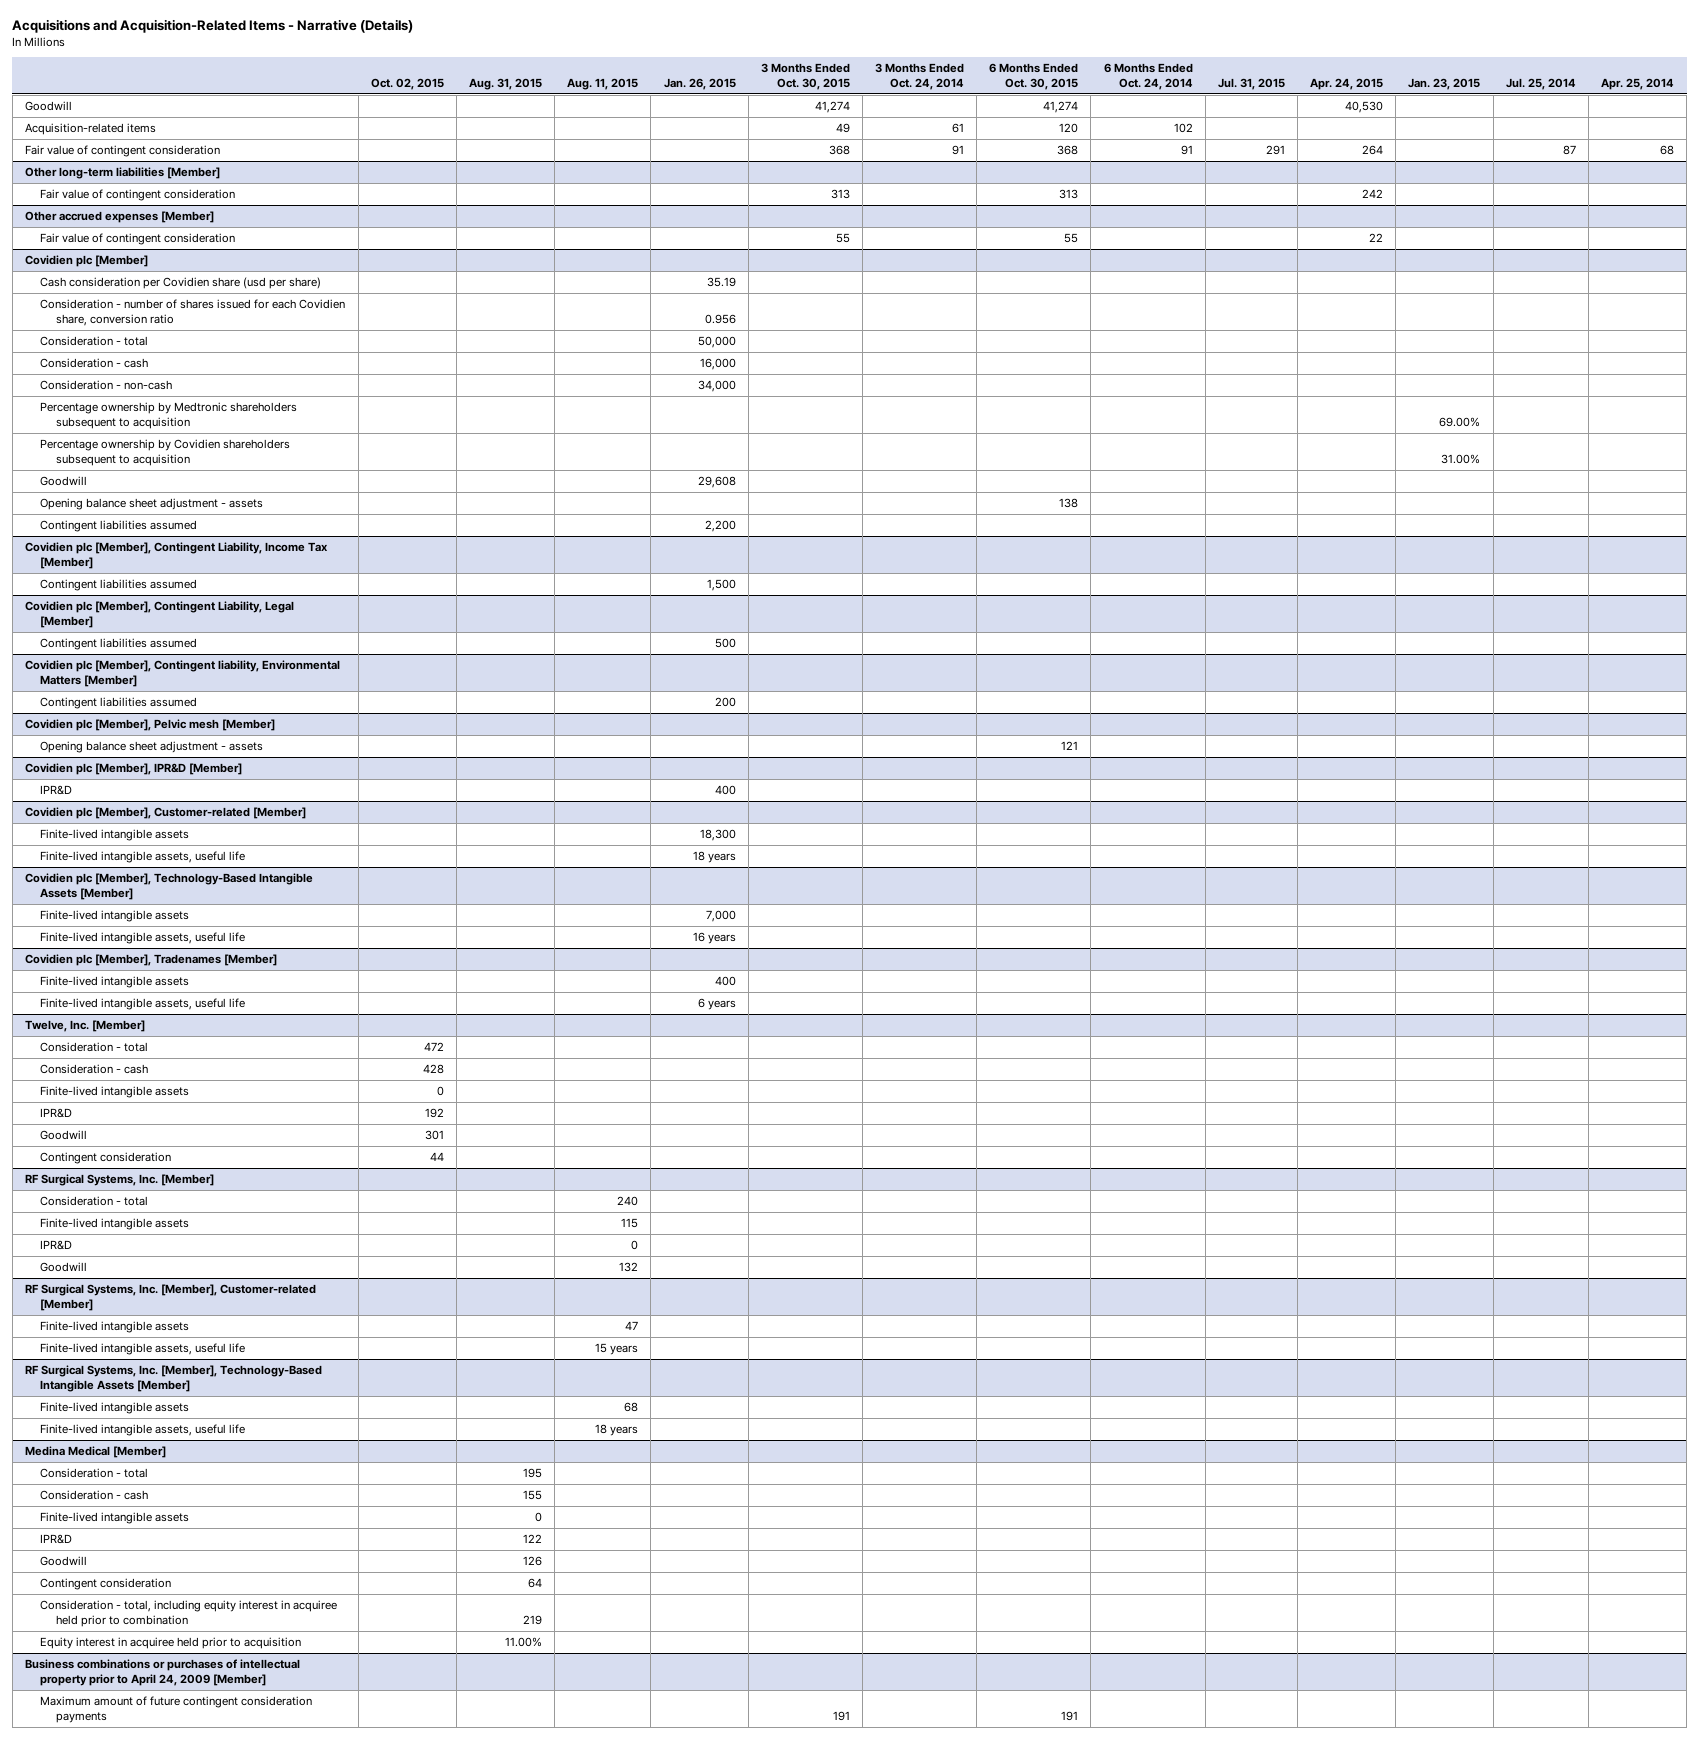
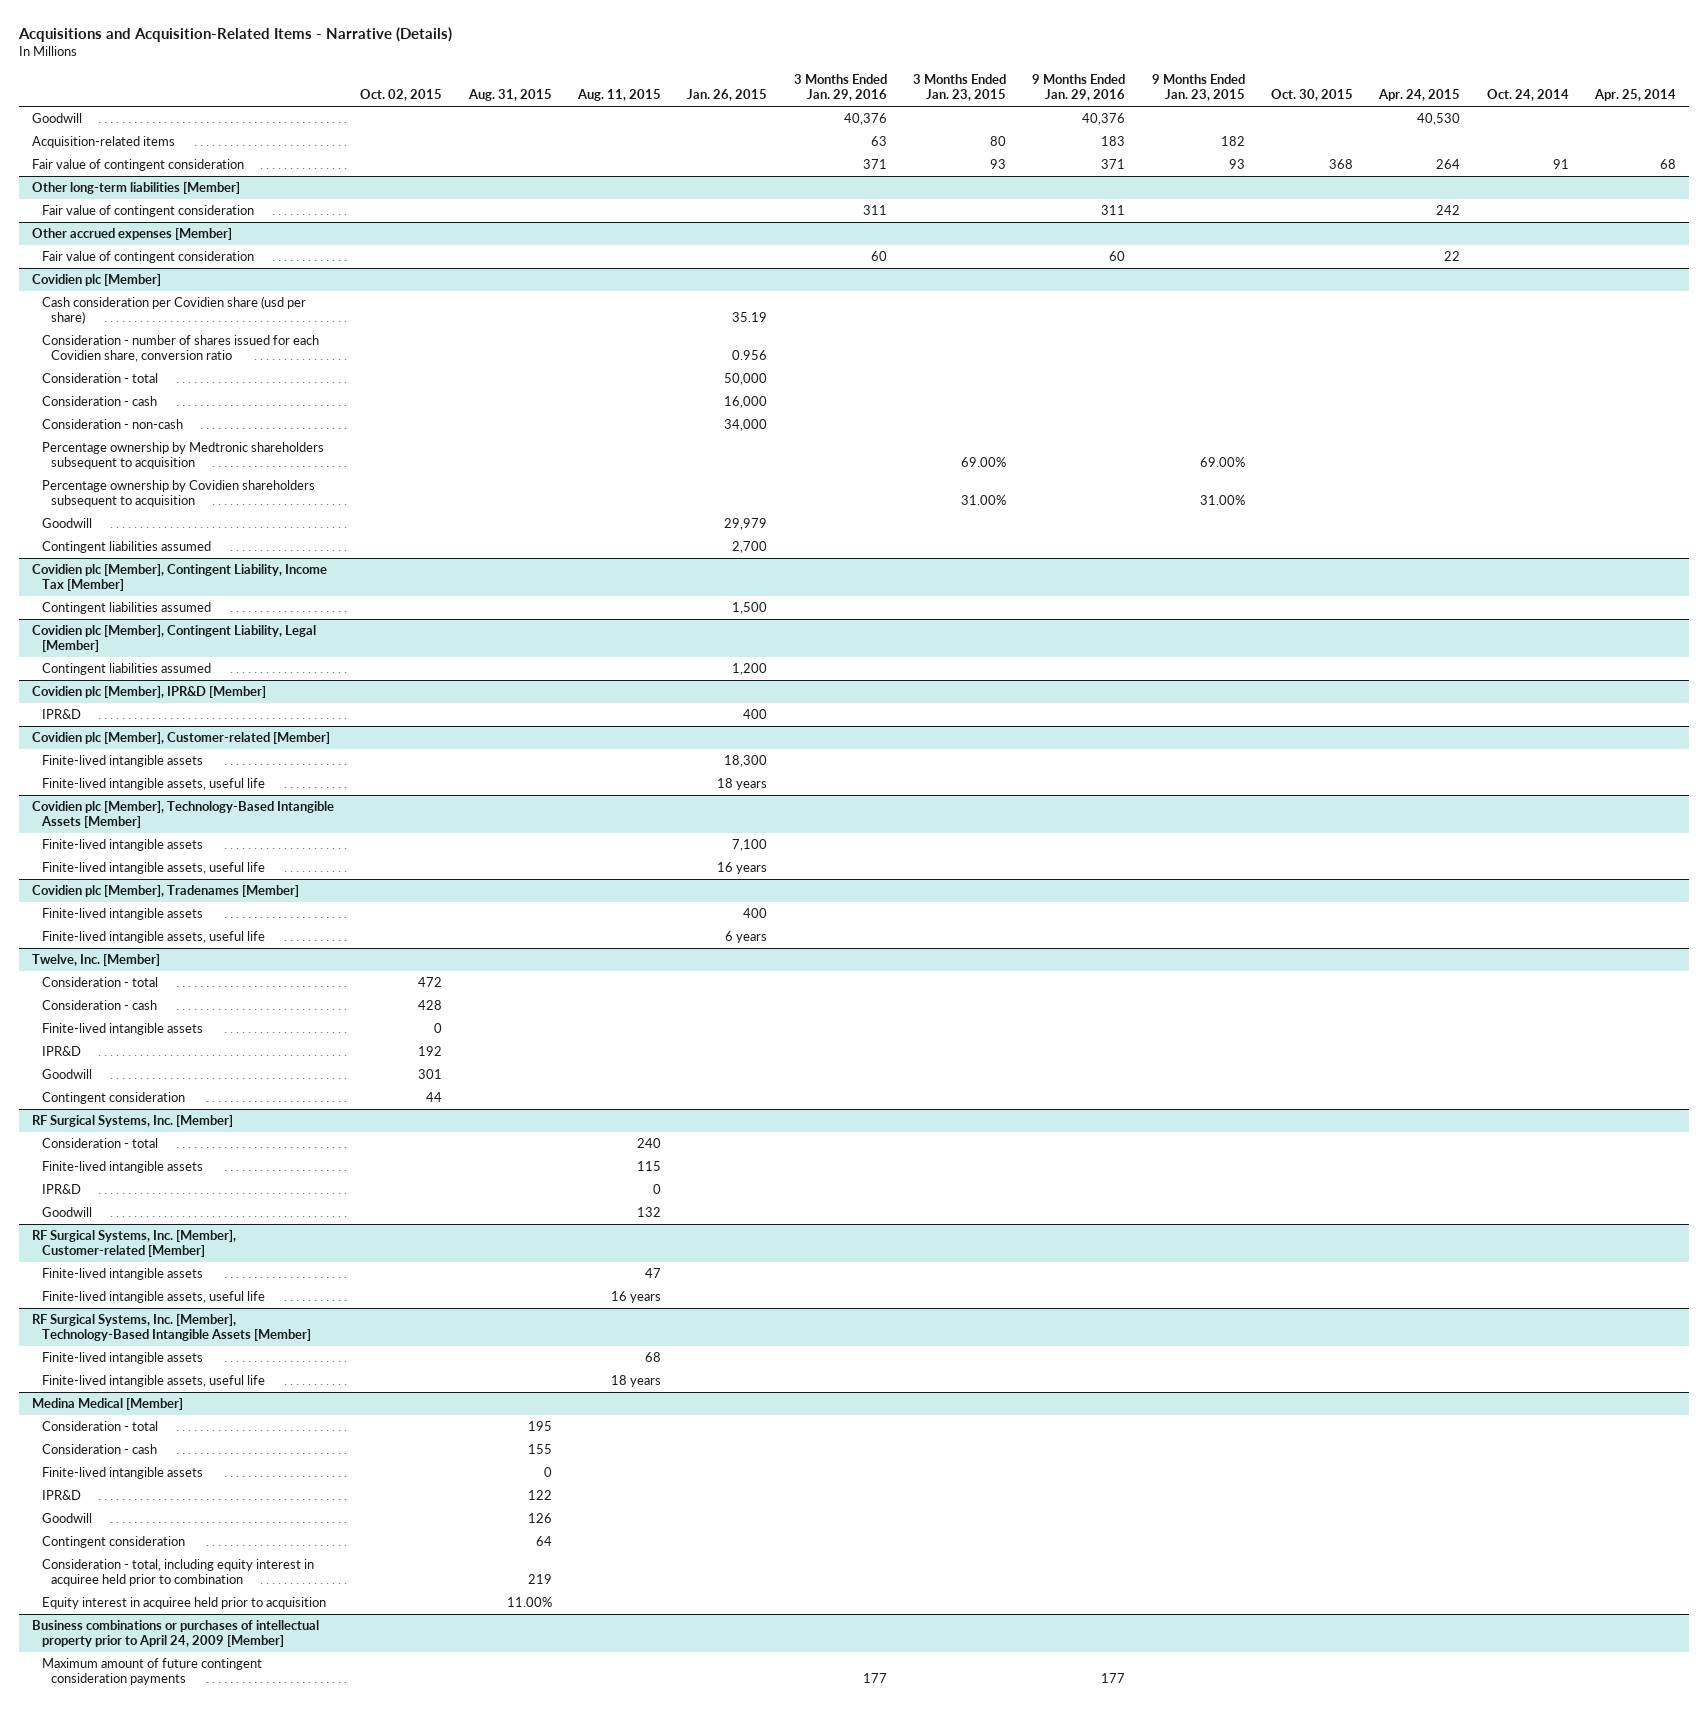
- | Oct. 02, 2015 | Aug. 31, 2015 | Aug. 11, 2015 | Jan. 26, 2015 | 3 Months Ended Oct. 30, 2015 | 3 Months Ended Oct. 24, 2014 | 6 Months Ended Oct. 30, 2015 | 6 Months Ended Oct. 24, 2014 | Jul. 31, 2015 | Apr. 24, 2015 | Jan. 23, 2015 | Jul. 25, 2014 | Apr. 25, 2014
+ | Oct. 02, 2015 | Aug. 31, 2015 | Aug. 11, 2015 | Jan. 26, 2015 | 3 Months Ended Jan. 29, 2016 | 3 Months Ended Jan. 23, 2015 | 9 Months Ended Jan. 29, 2016 | 9 Months Ended Jan. 23, 2015 | Oct. 30, 2015 | Apr. 24, 2015 | Oct. 24, 2014 | Apr. 25, 2014
@ Covidien plc [Member]
- Goodwill | | | | 29,608 | | | | | | | | |
- Opening balance sheet adjustment - assets | | | | | | | 138 | | | | | |
- Contingent liabilities assumed | | | | 2,200 | | | | | | | | |
+ Goodwill | | | | 29,979 | | | | | | | |
+ Contingent liabilities assumed | | | | 2,700 | | | | | | | |
@ Covidien plc [Member], Contingent Liability, Legal [Member]
- Contingent liabilities assumed | | | | 500 | | | | | | | | |
- Covidien plc [Member], Contingent liability, Environmental Matters [Member]
- Contingent liabilities assumed | | | | 200 | | | | | | | | |
- Covidien plc [Member], Pelvic mesh [Member]
- Opening balance sheet adjustment - assets | | | | | | | 121 | | | | | |
@ Covidien plc [Member], Contingent Liability, Legal [Member]
+ Contingent liabilities assumed | | | | 1,200 | | | | | | | |
@ Covidien plc [Member], Technology-Based Intangible Assets [Member]
- Finite-lived intangible assets | | | | 7,000 | | | | | | | | |
+ Finite-lived intangible assets | | | | 7,100 | | | | | | | |
@ RF Surgical Systems, Inc. [Member], Customer-related [Member]
- Finite-lived intangible assets, useful life | | | 15 years | | | | | | | | | |
+ Finite-lived intangible assets, useful life | | | 16 years | | | | | | | | |

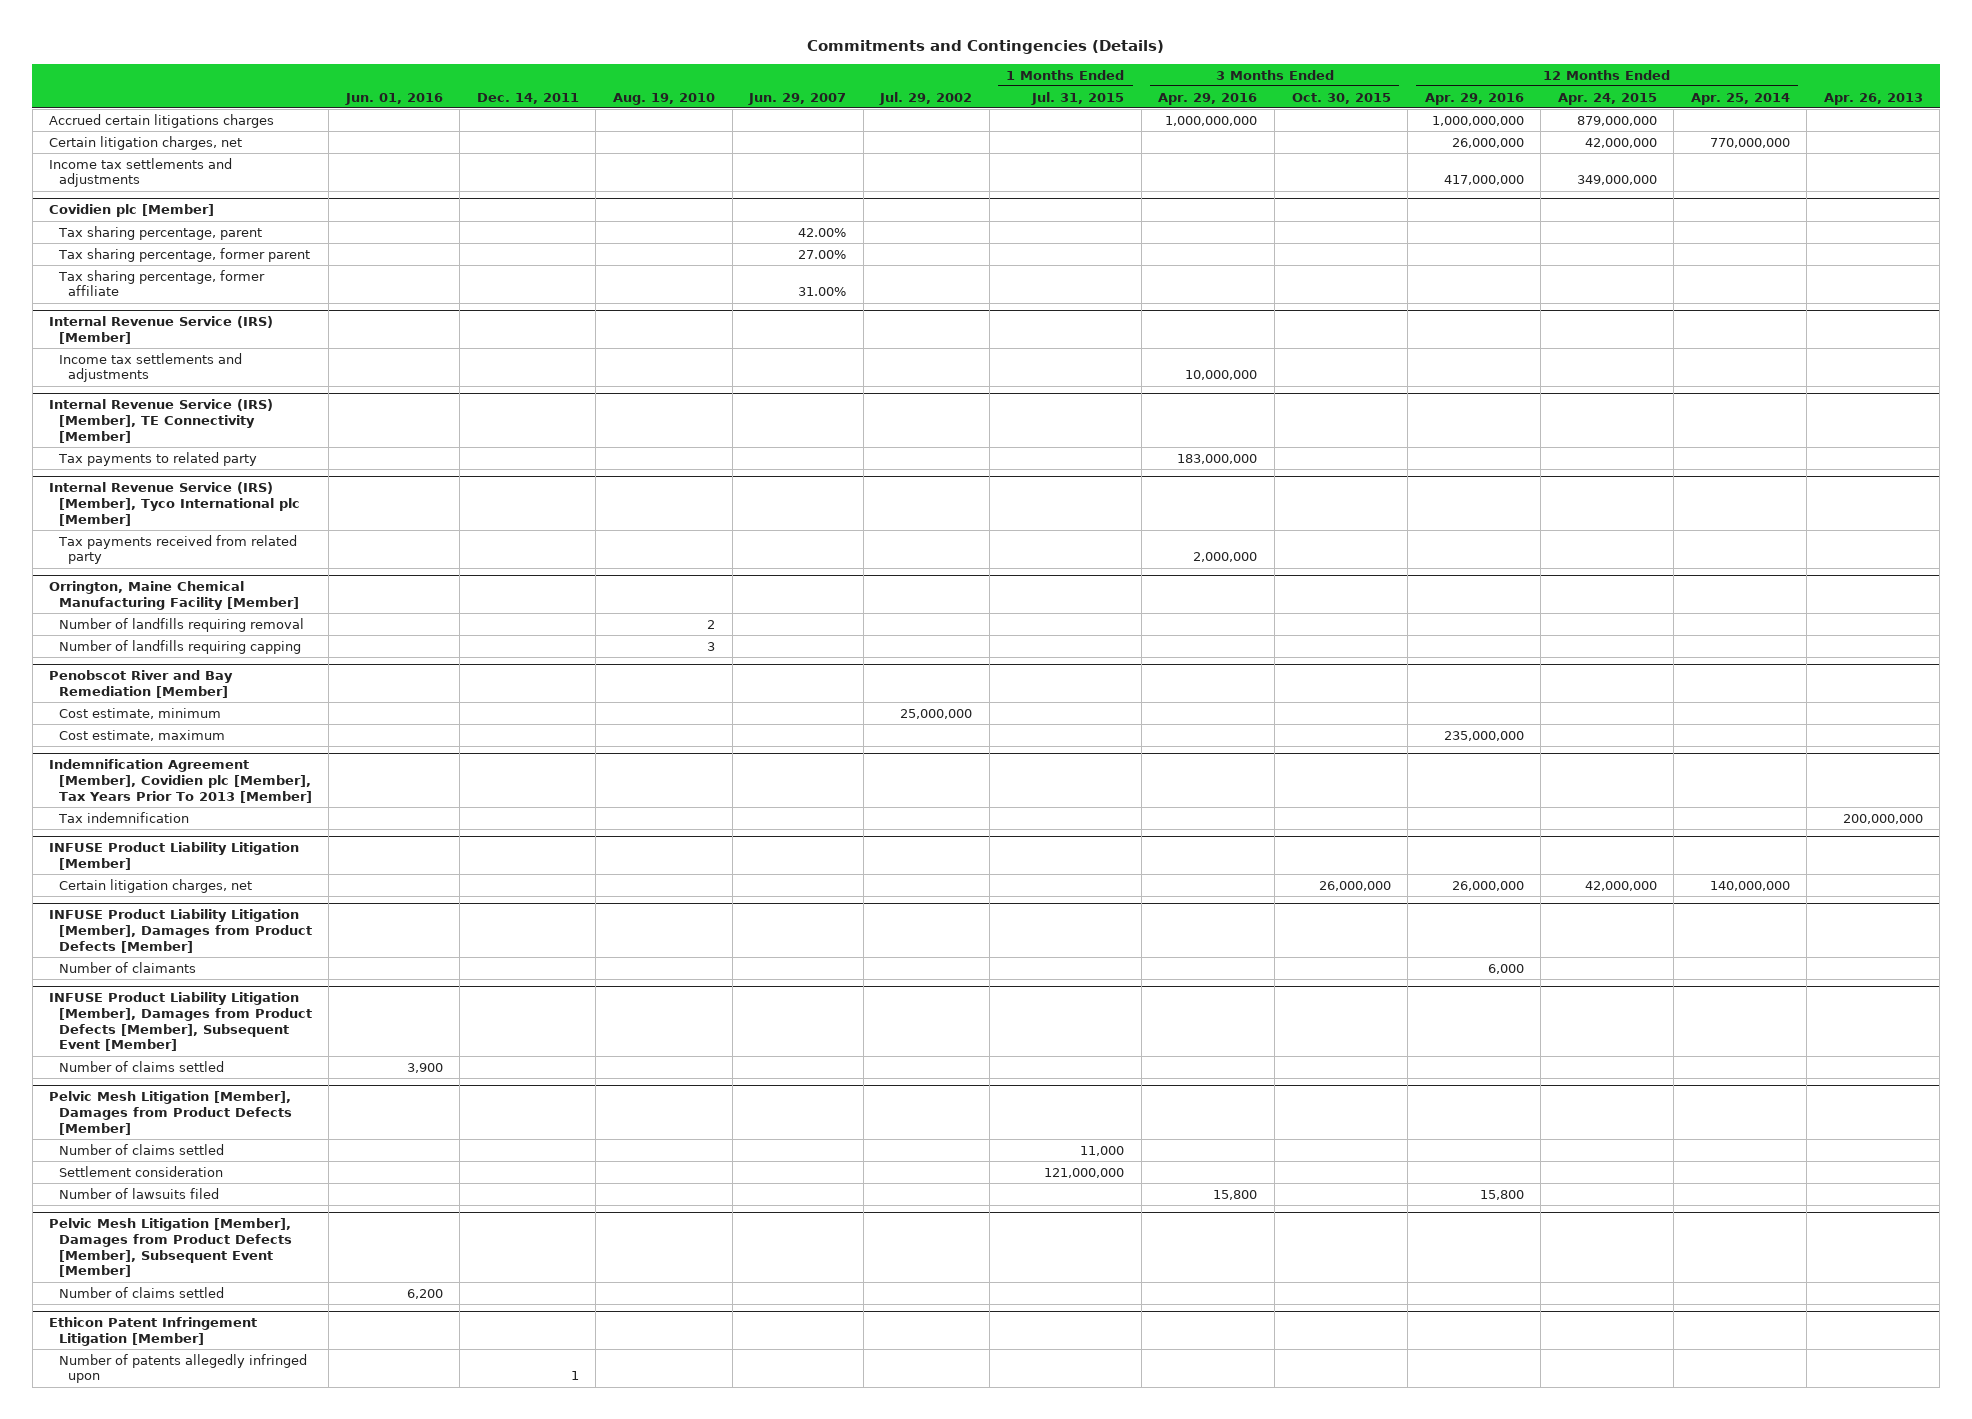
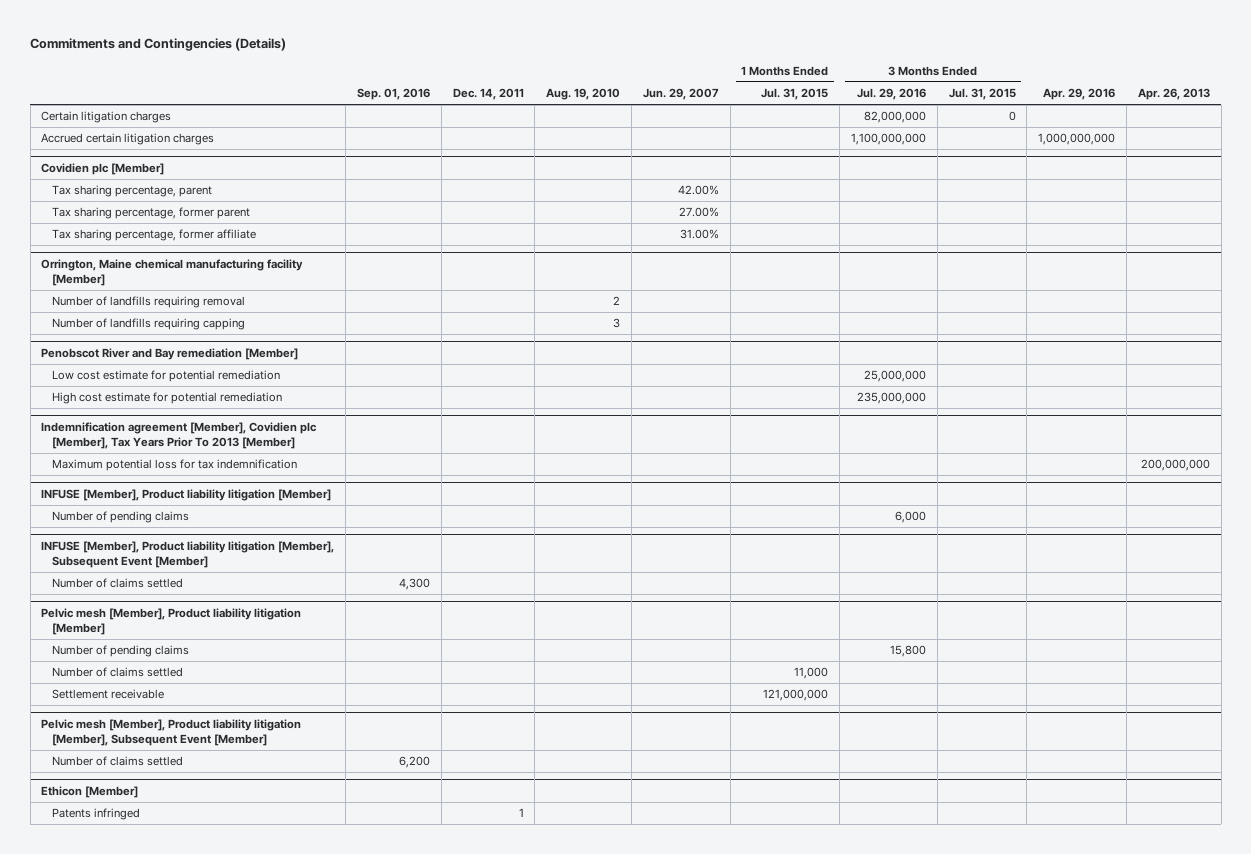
- | Jun. 01, 2016 | Dec. 14, 2011 | Aug. 19, 2010 | Jun. 29, 2007 | Jul. 29, 2002 | 1 Months Ended Jul. 31, 2015 | 3 Months Ended Apr. 29, 2016 | 3 Months Ended Oct. 30, 2015 | 12 Months Ended Apr. 29, 2016 | 12 Months Ended Apr. 24, 2015 | 12 Months Ended Apr. 25, 2014 | Apr. 26, 2013
+ | Sep. 01, 2016 | Dec. 14, 2011 | Aug. 19, 2010 | Jun. 29, 2007 | 1 Months Ended Jul. 31, 2015 | 3 Months Ended Jul. 29, 2016 | 3 Months Ended Jul. 31, 2015 | Apr. 29, 2016 | Apr. 26, 2013
- Accrued certain litigations charges | | | | | | | 1,000,000,000 | | 1,000,000,000 | 879,000,000 | |
- Certain litigation charges, net | | | | | | | | | 26,000,000 | 42,000,000 | 770,000,000 |
- Income tax settlements and adjustments | | | | | | | | | 417,000,000 | 349,000,000 | |
+ Certain litigation charges | | | | | | 82,000,000 | 0 | |
+ Accrued certain litigation charges | | | | | | 1,100,000,000 | | 1,000,000,000 |
- Internal Revenue Service (IRS) [Member]
- Income tax settlements and adjustments | | | | | | | 10,000,000 | | | | |
- Internal Revenue Service (IRS) [Member], TE Connectivity [Member]
- Tax payments to related party | | | | | | | 183,000,000 | | | | |
- Internal Revenue Service (IRS) [Member], Tyco International plc [Member]
- Tax payments received from related party | | | | | | | 2,000,000 | | | | |
- Orrington, Maine Chemical Manufacturing Facility [Member]
+ Orrington, Maine chemical manufacturing facility [Member]
- Penobscot River and Bay Remediation [Member]
- Cost estimate, minimum | | | | | 25,000,000 | | | | | | |
- Cost estimate, maximum | | | | | | | | | 235,000,000 | | |
- Indemnification Agreement [Member], Covidien plc [Member], Tax Years Prior To 2013 [Member]
- Tax indemnification | | | | | | | | | | | | 200,000,000
- INFUSE Product Liability Litigation [Member]
- Certain litigation charges, net | | | | | | | | 26,000,000 | 26,000,000 | 42,000,000 | 140,000,000 |
- INFUSE Product Liability Litigation [Member], Damages from Product Defects [Member]
- Number of claimants | | | | | | | | | 6,000 | | |
- INFUSE Product Liability Litigation [Member], Damages from Product Defects [Member], Subsequent Event [Member]
+ Penobscot River and Bay remediation [Member]
+ Low cost estimate for potential remediation | | | | | | 25,000,000 | | |
+ High cost estimate for potential remediation | | | | | | 235,000,000 | | |
+ Indemnification agreement [Member], Covidien plc [Member], Tax Years Prior To 2013 [Member]
+ Maximum potential loss for tax indemnification | | | | | | | | | 200,000,000
+ INFUSE [Member], Product liability litigation [Member]
+ Number of pending claims | | | | | | 6,000 | | |
+ INFUSE [Member], Product liability litigation [Member], Subsequent Event [Member]
- Pelvic Mesh Litigation [Member], Damages from Product Defects [Member]
+ Pelvic mesh [Member], Product liability litigation [Member]
+ Number of pending claims | | | | | | 15,800 | | |
- Settlement consideration | | | | | | 121,000,000 | | | | | |
- Number of lawsuits filed | | | | | | | 15,800 | | 15,800 | | |
- Pelvic Mesh Litigation [Member], Damages from Product Defects [Member], Subsequent Event [Member]
+ Settlement receivable | | | | | 121,000,000 | | | |
+ Pelvic mesh [Member], Product liability litigation [Member], Subsequent Event [Member]
- Ethicon Patent Infringement Litigation [Member]
- Number of patents allegedly infringed upon | | 1 | | | | | | | | | |
+ Ethicon [Member]
+ Patents infringed | | 1 | | | | | | |

